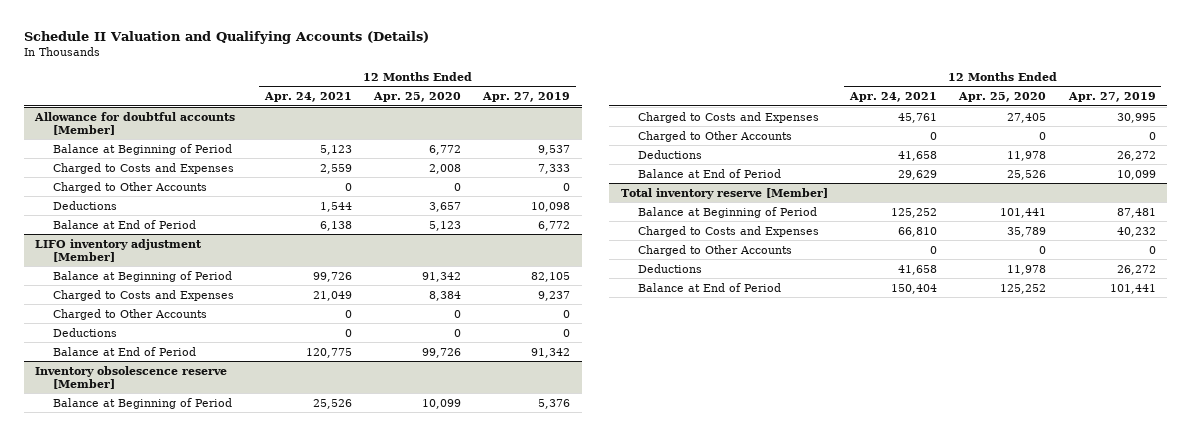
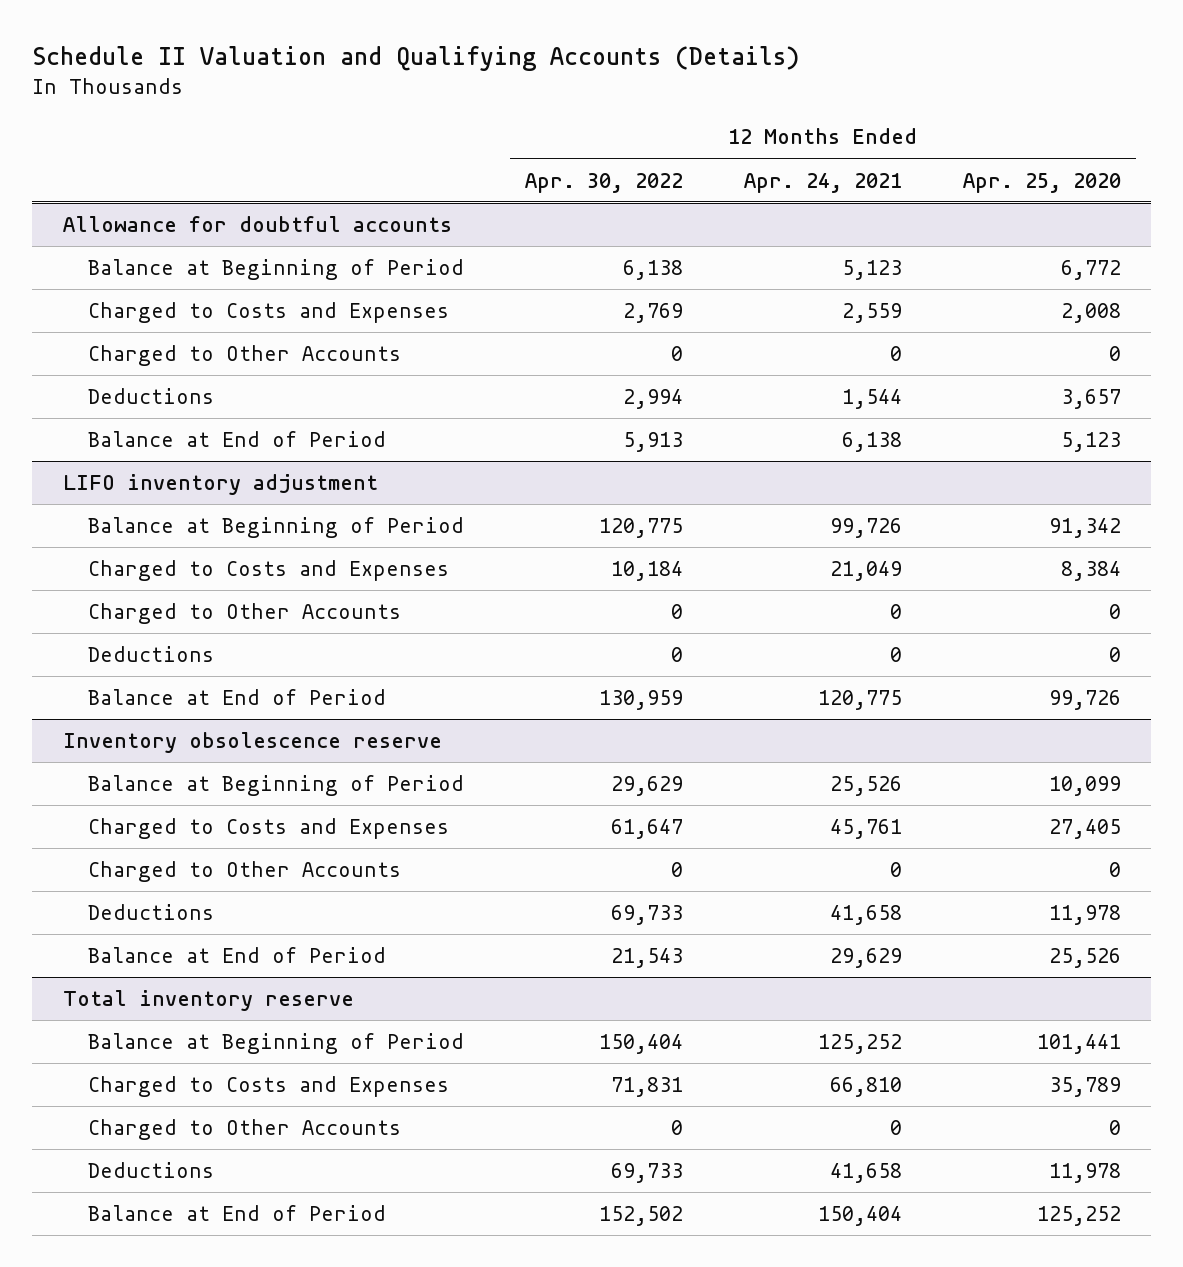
- | 12 Months Ended Apr. 24, 2021 | 12 Months Ended Apr. 25, 2020 | 12 Months Ended Apr. 27, 2019
+ | 12 Months Ended Apr. 30, 2022 | 12 Months Ended Apr. 24, 2021 | 12 Months Ended Apr. 25, 2020
- Allowance for doubtful accounts [Member]
+ Allowance for doubtful accounts
- LIFO inventory adjustment [Member]
+ LIFO inventory adjustment
- Inventory obsolescence reserve [Member]
+ Inventory obsolescence reserve
- Total inventory reserve [Member]
+ Total inventory reserve

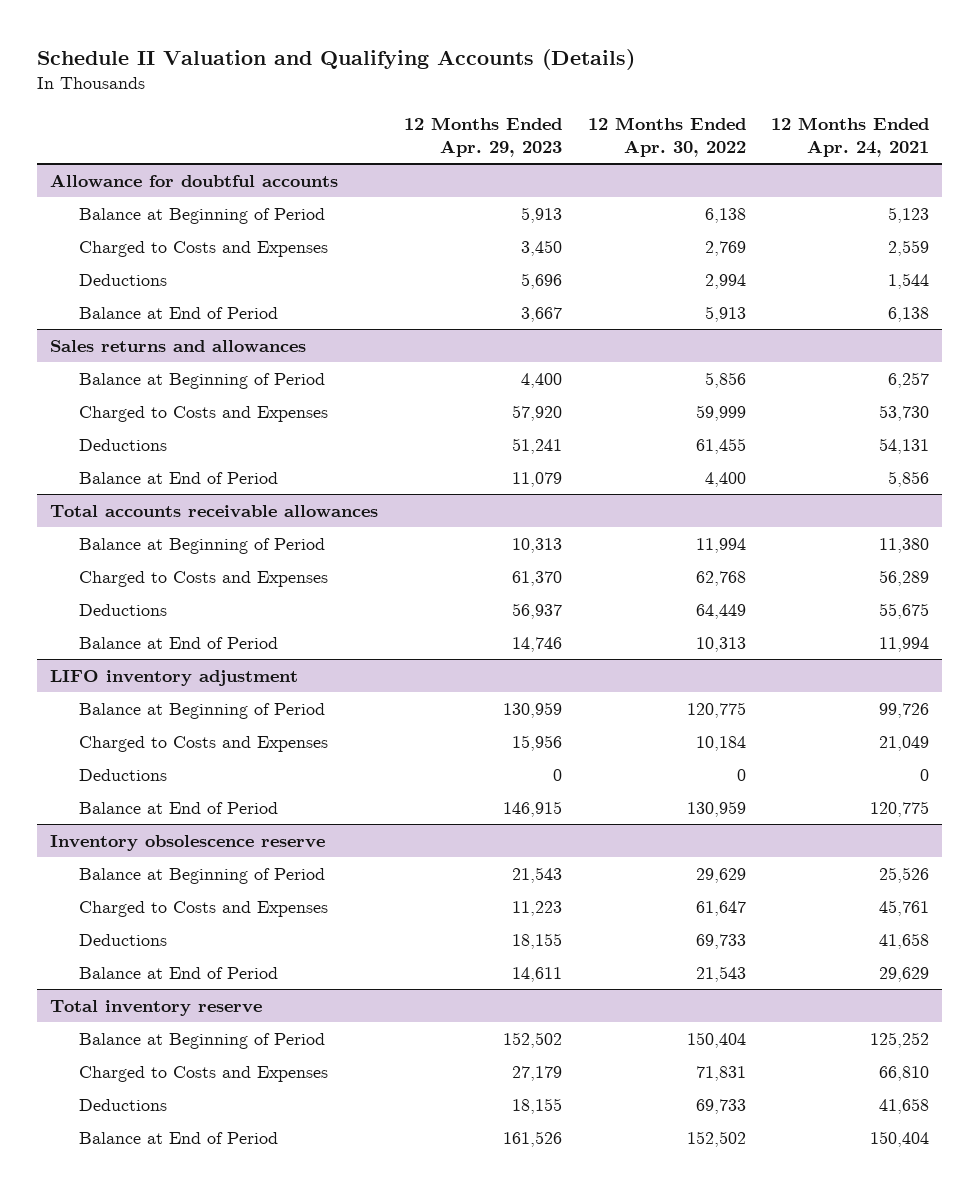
- | 12 Months Ended Apr. 30, 2022 | 12 Months Ended Apr. 24, 2021 | 12 Months Ended Apr. 25, 2020
+ | 12 Months Ended Apr. 29, 2023 | 12 Months Ended Apr. 30, 2022 | 12 Months Ended Apr. 24, 2021
@ Allowance for doubtful accounts
- Charged to Other Accounts | 0 | 0 | 0
+ Sales returns and allowances
+ Balance at Beginning of Period | 4,400 | 5,856 | 6,257
+ Charged to Costs and Expenses | 57,920 | 59,999 | 53,730
+ Deductions | 51,241 | 61,455 | 54,131
+ Balance at End of Period | 11,079 | 4,400 | 5,856
+ Total accounts receivable allowances
+ Balance at Beginning of Period | 10,313 | 11,994 | 11,380
+ Charged to Costs and Expenses | 61,370 | 62,768 | 56,289
+ Deductions | 56,937 | 64,449 | 55,675
+ Balance at End of Period | 14,746 | 10,313 | 11,994
@ LIFO inventory adjustment
- Charged to Other Accounts | 0 | 0 | 0
@ Inventory obsolescence reserve
- Charged to Other Accounts | 0 | 0 | 0
@ Total inventory reserve
- Charged to Other Accounts | 0 | 0 | 0

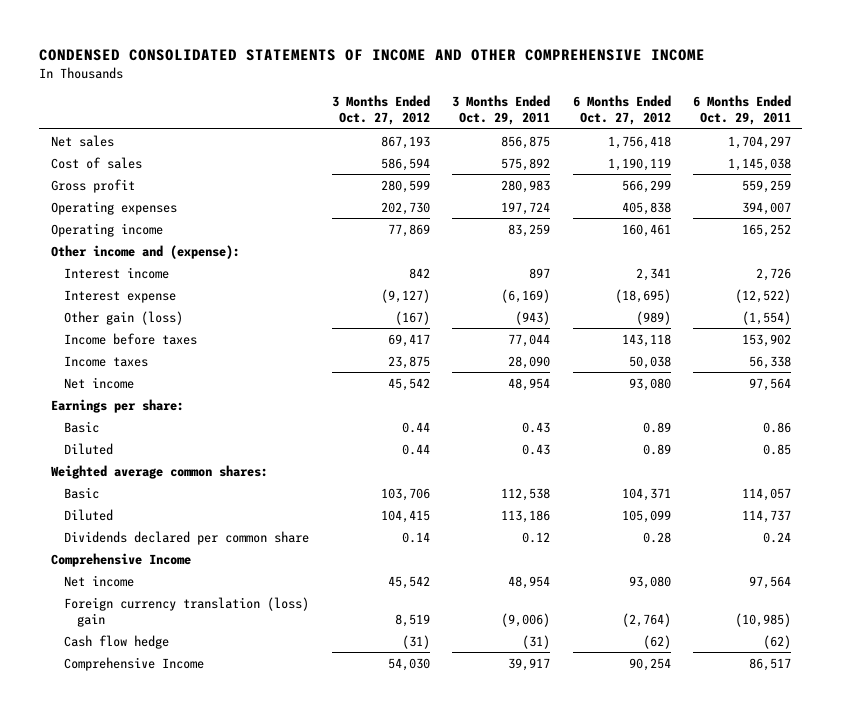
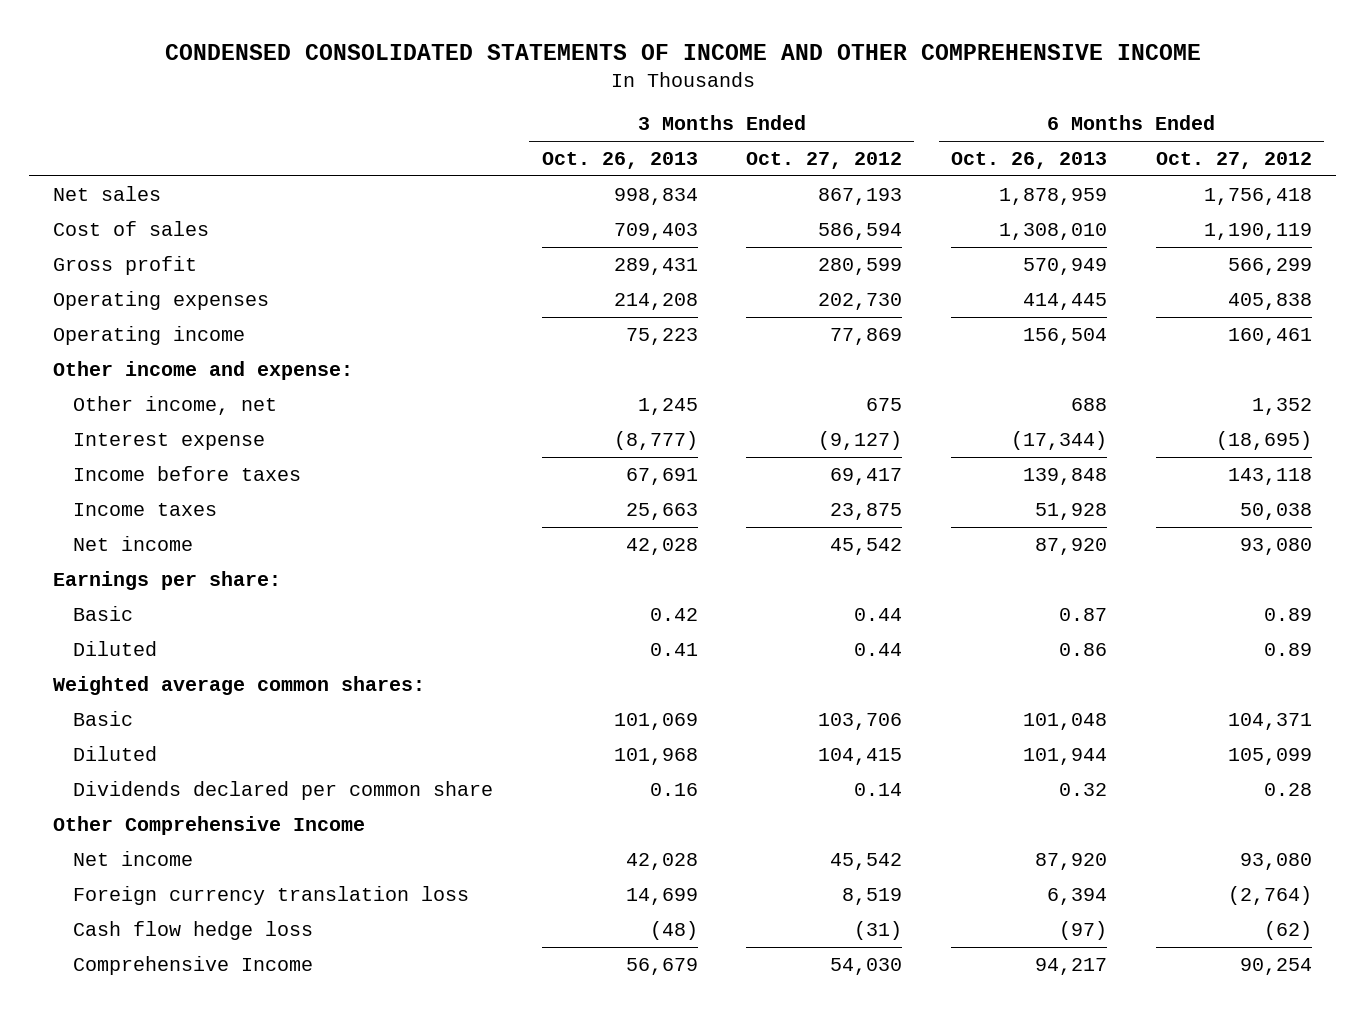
- | 3 Months Ended Oct. 27, 2012 | 3 Months Ended Oct. 29, 2011 | 6 Months Ended Oct. 27, 2012 | 6 Months Ended Oct. 29, 2011
+ | 3 Months Ended Oct. 26, 2013 | 3 Months Ended Oct. 27, 2012 | 6 Months Ended Oct. 26, 2013 | 6 Months Ended Oct. 27, 2012
- Other income and (expense):
- Interest income | 842 | 897 | 2,341 | 2,726
+ Other income and expense:
+ Other income, net | 1,245 | 675 | 688 | 1,352
- Other gain (loss) | (167) | (943) | (989) | (1,554)
- Comprehensive Income
+ Other Comprehensive Income
- Foreign currency translation (loss) gain | 8,519 | (9,006) | (2,764) | (10,985)
- Cash flow hedge | (31) | (31) | (62) | (62)
+ Foreign currency translation loss | 14,699 | 8,519 | 6,394 | (2,764)
+ Cash flow hedge loss | (48) | (31) | (97) | (62)

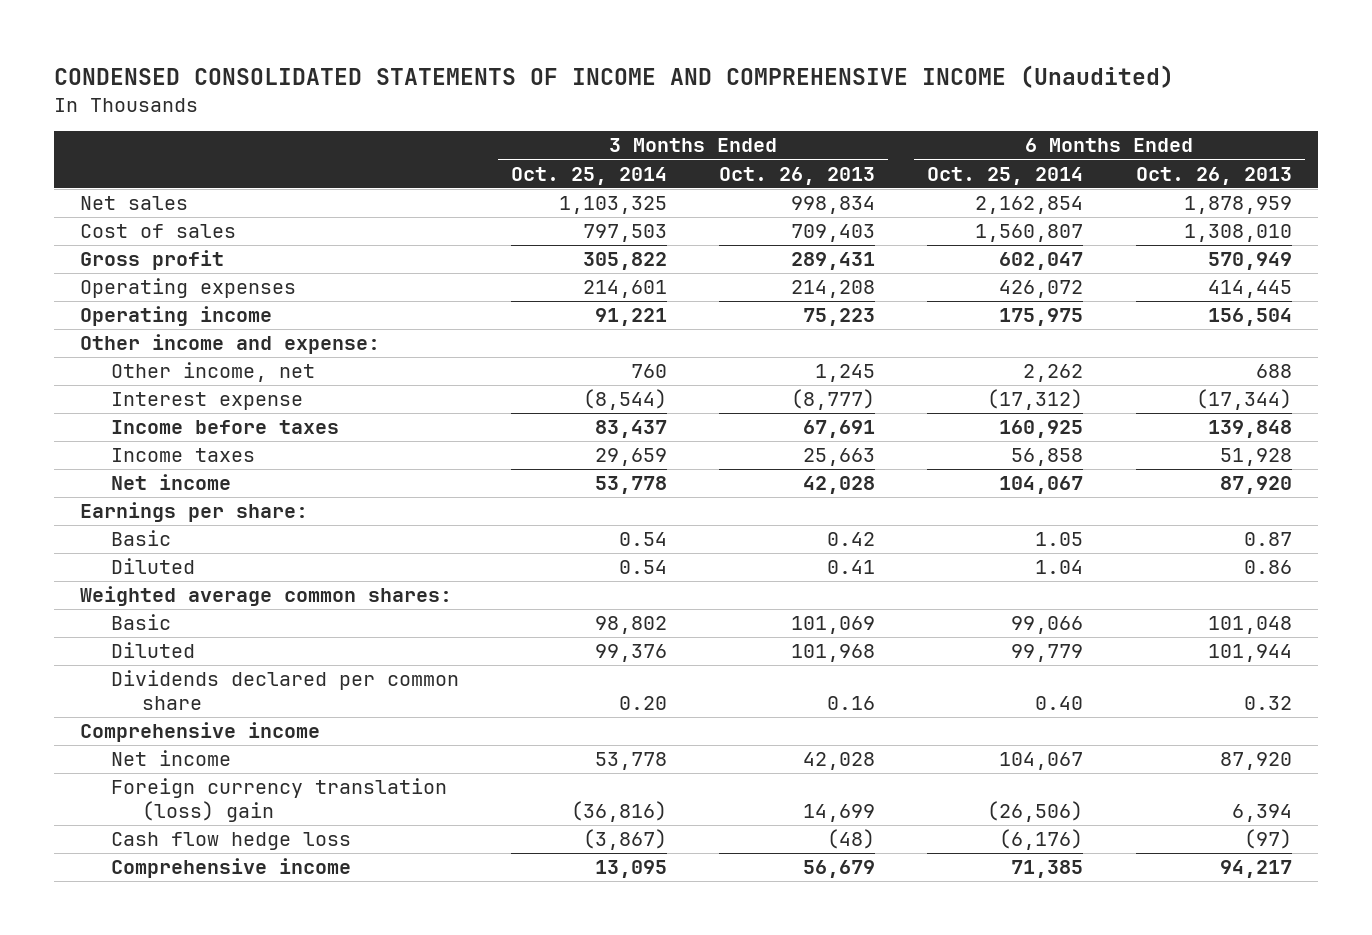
- CONDENSED CONSOLIDATED STATEMENTS OF INCOME AND OTHER COMPREHENSIVE INCOME
+ CONDENSED CONSOLIDATED STATEMENTS OF INCOME AND COMPREHENSIVE INCOME (Unaudited)
- | 3 Months Ended Oct. 26, 2013 | 3 Months Ended Oct. 27, 2012 | 6 Months Ended Oct. 26, 2013 | 6 Months Ended Oct. 27, 2012
+ | 3 Months Ended Oct. 25, 2014 | 3 Months Ended Oct. 26, 2013 | 6 Months Ended Oct. 25, 2014 | 6 Months Ended Oct. 26, 2013
- Other Comprehensive Income
+ Comprehensive income
- Foreign currency translation loss | 14,699 | 8,519 | 6,394 | (2,764)
+ Foreign currency translation (loss) gain | (36,816) | 14,699 | (26,506) | 6,394
- Comprehensive Income | 56,679 | 54,030 | 94,217 | 90,254
+ Comprehensive income | 13,095 | 56,679 | 71,385 | 94,217

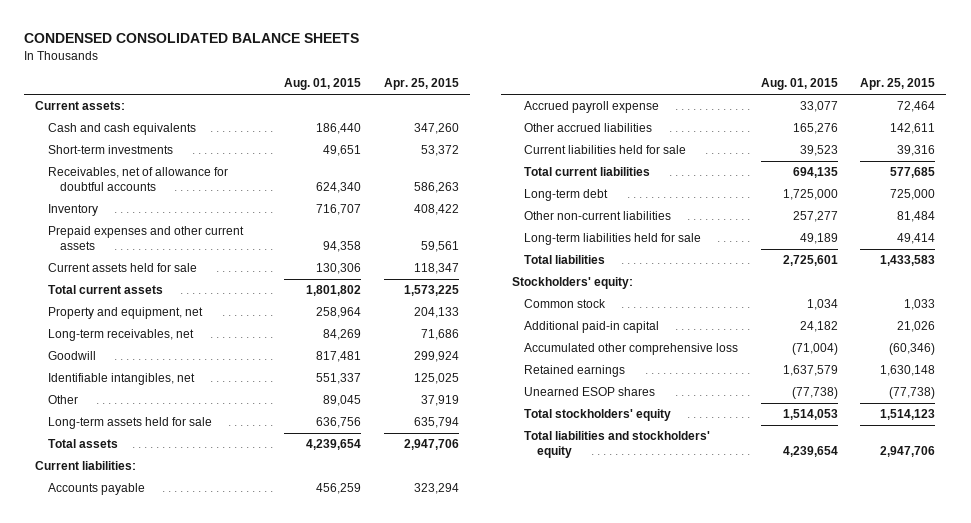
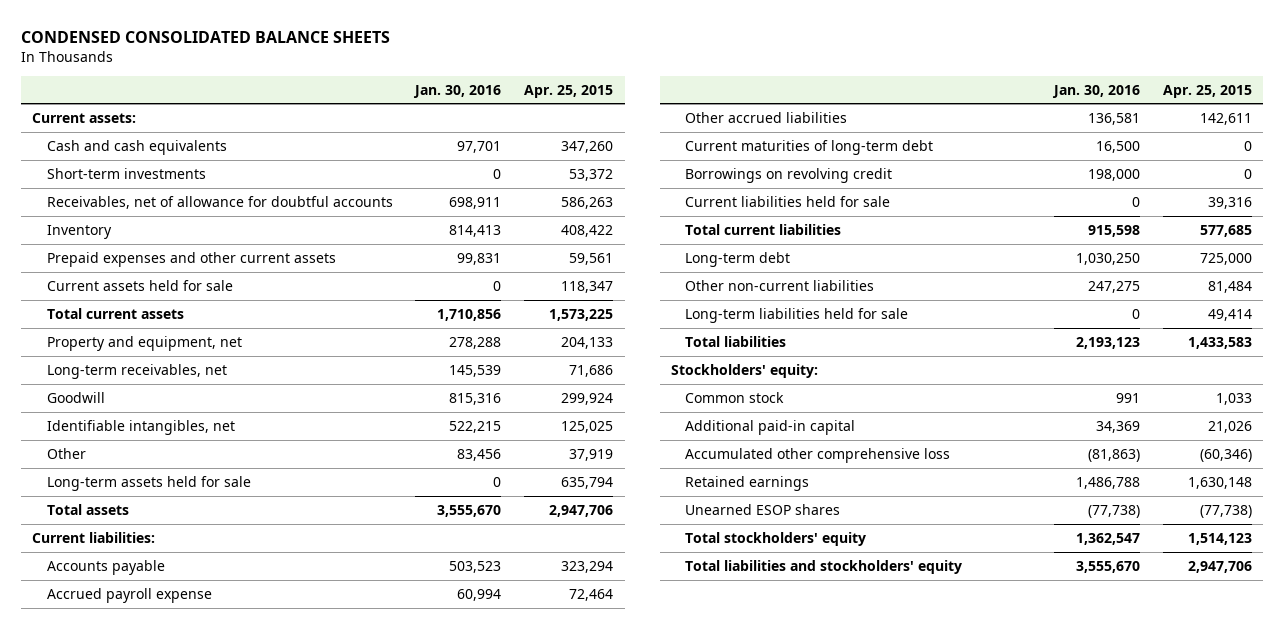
- | Aug. 01, 2015 | Apr. 25, 2015
+ | Jan. 30, 2016 | Apr. 25, 2015
+ Current maturities of long-term debt | 16,500 | 0
+ Borrowings on revolving credit | 198,000 | 0

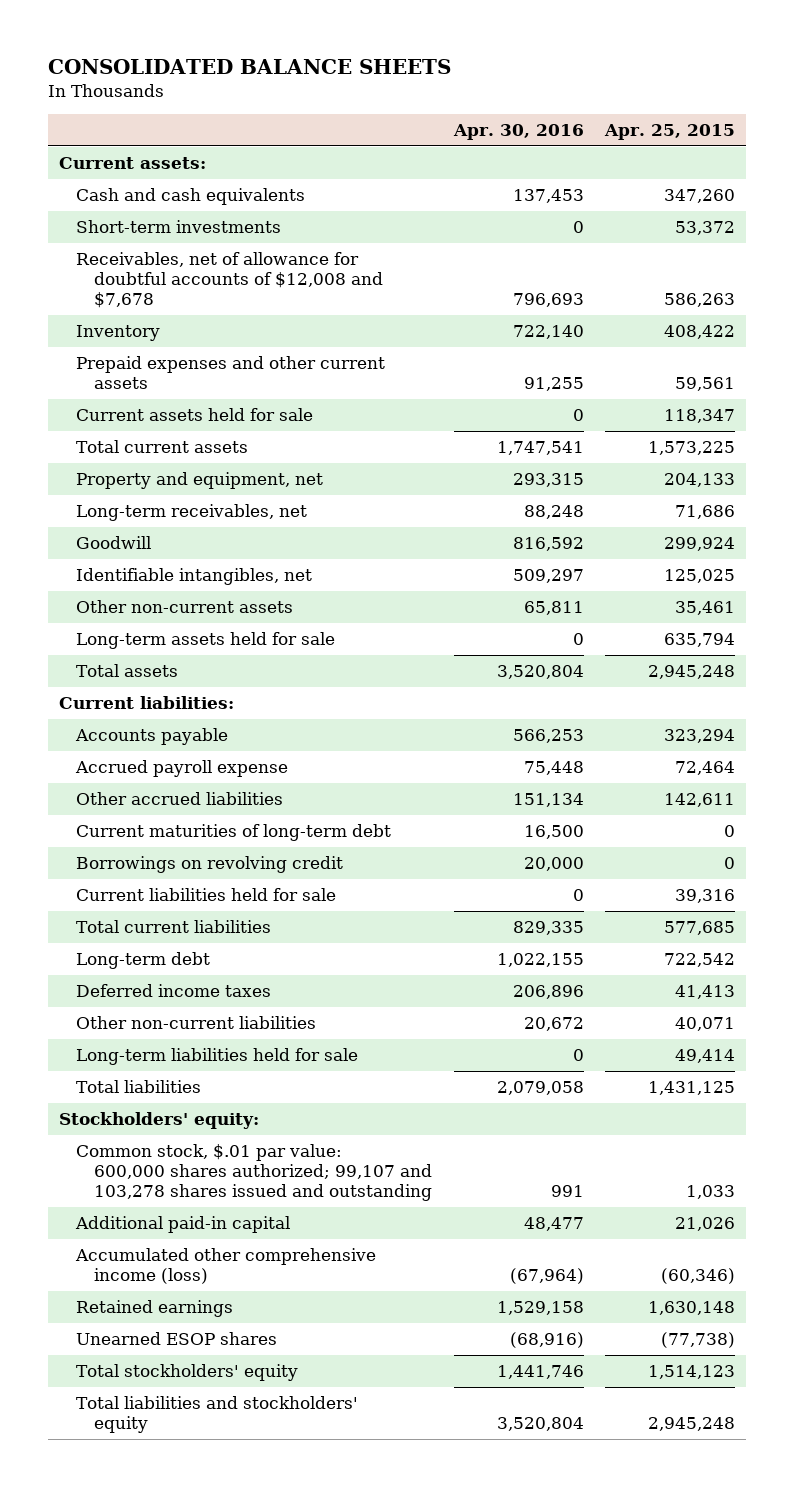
- CONDENSED CONSOLIDATED BALANCE SHEETS
+ CONSOLIDATED BALANCE SHEETS
- | Jan. 30, 2016 | Apr. 25, 2015
+ | Apr. 30, 2016 | Apr. 25, 2015
- Receivables, net of allowance for doubtful accounts | 698,911 | 586,263
+ Receivables, net of allowance for doubtful accounts of $12,008 and $7,678 | 796,693 | 586,263
- Other | 83,456 | 37,919
+ Other non-current assets | 65,811 | 35,461
- Total assets | 3,555,670 | 2,947,706
+ Total assets | 3,520,804 | 2,945,248
- Long-term debt | 1,030,250 | 725,000
- Other non-current liabilities | 247,275 | 81,484
+ Long-term debt | 1,022,155 | 722,542
+ Deferred income taxes | 206,896 | 41,413
+ Other non-current liabilities | 20,672 | 40,071
- Total liabilities | 2,193,123 | 1,433,583
+ Total liabilities | 2,079,058 | 1,431,125
- Common stock | 991 | 1,033
+ Common stock, $.01 par value: 600,000 shares authorized; 99,107 and 103,278 shares issued and outstanding | 991 | 1,033
- Accumulated other comprehensive loss | (81,863) | (60,346)
+ Accumulated other comprehensive income (loss) | (67,964) | (60,346)
- Total liabilities and stockholders' equity | 3,555,670 | 2,947,706
+ Total liabilities and stockholders' equity | 3,520,804 | 2,945,248

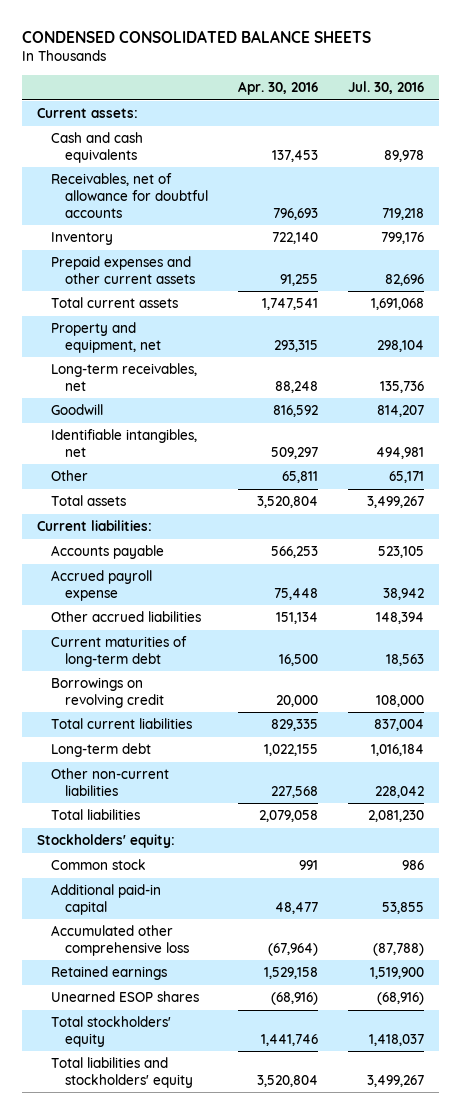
- CONSOLIDATED BALANCE SHEETS
+ CONDENSED CONSOLIDATED BALANCE SHEETS
- | Apr. 30, 2016 | Apr. 25, 2015
+ | Apr. 30, 2016 | Jul. 30, 2016
- Short-term investments | 0 | 53,372
- Receivables, net of allowance for doubtful accounts of $12,008 and $7,678 | 796,693 | 586,263
+ Receivables, net of allowance for doubtful accounts | 796,693 | 719,218
- Current assets held for sale | 0 | 118,347
- Other non-current assets | 65,811 | 35,461
- Long-term assets held for sale | 0 | 635,794
+ Other | 65,811 | 65,171
- Current liabilities held for sale | 0 | 39,316
- Deferred income taxes | 206,896 | 41,413
- Other non-current liabilities | 20,672 | 40,071
- Long-term liabilities held for sale | 0 | 49,414
+ Other non-current liabilities | 227,568 | 228,042
- Common stock, $.01 par value: 600,000 shares authorized; 99,107 and 103,278 shares issued and outstanding | 991 | 1,033
+ Common stock | 991 | 986
- Accumulated other comprehensive income (loss) | (67,964) | (60,346)
+ Accumulated other comprehensive loss | (67,964) | (87,788)

